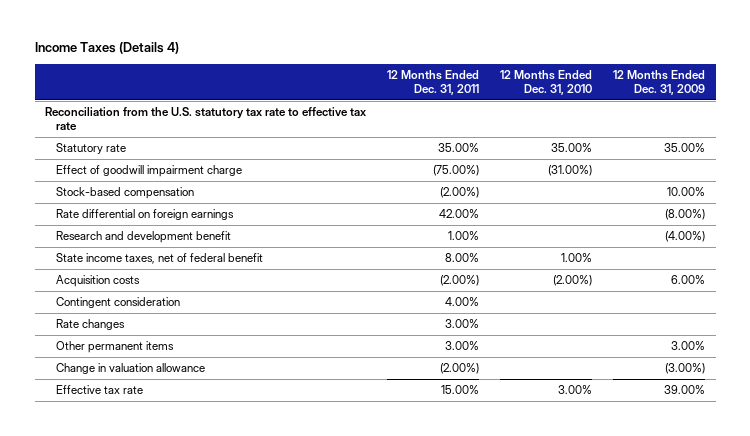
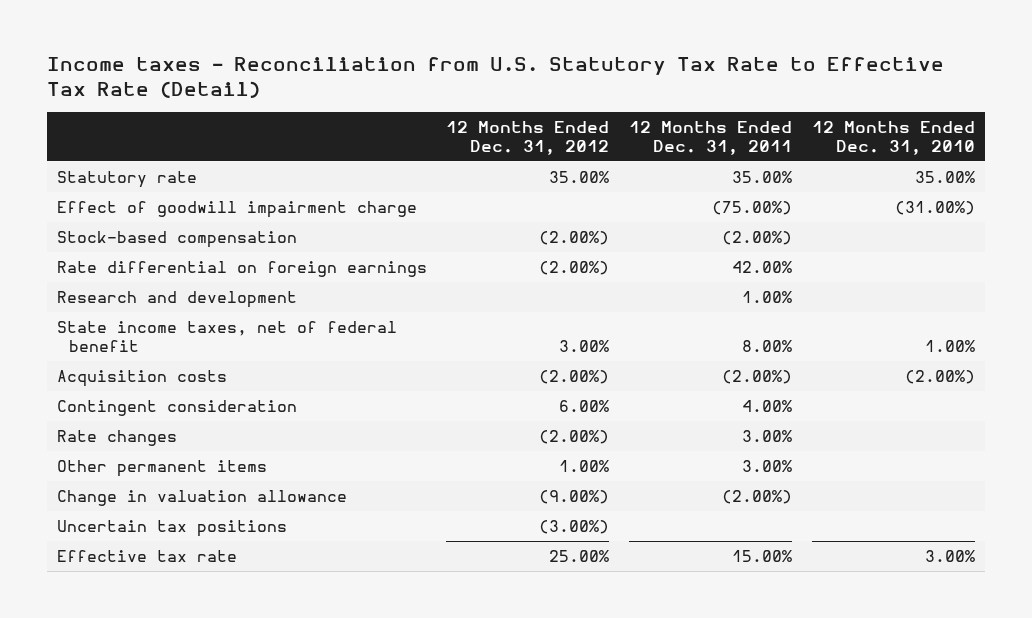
- Income Taxes (Details 4)
+ Income taxes - Reconciliation from U.S. Statutory Tax Rate to Effective Tax Rate (Detail)
- | 12 Months Ended Dec. 31, 2011 | 12 Months Ended Dec. 31, 2010 | 12 Months Ended Dec. 31, 2009
+ | 12 Months Ended Dec. 31, 2012 | 12 Months Ended Dec. 31, 2011 | 12 Months Ended Dec. 31, 2010
- Reconciliation from the U.S. statutory tax rate to effective tax rate
- Research and development benefit | 1.00% | | (4.00%)
+ Research and development | | 1.00% |
+ Uncertain tax positions | (3.00%) | |

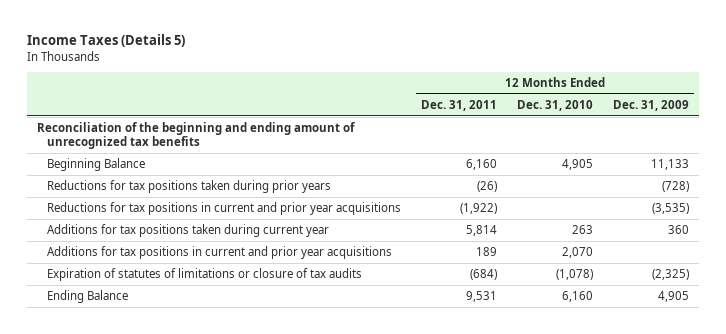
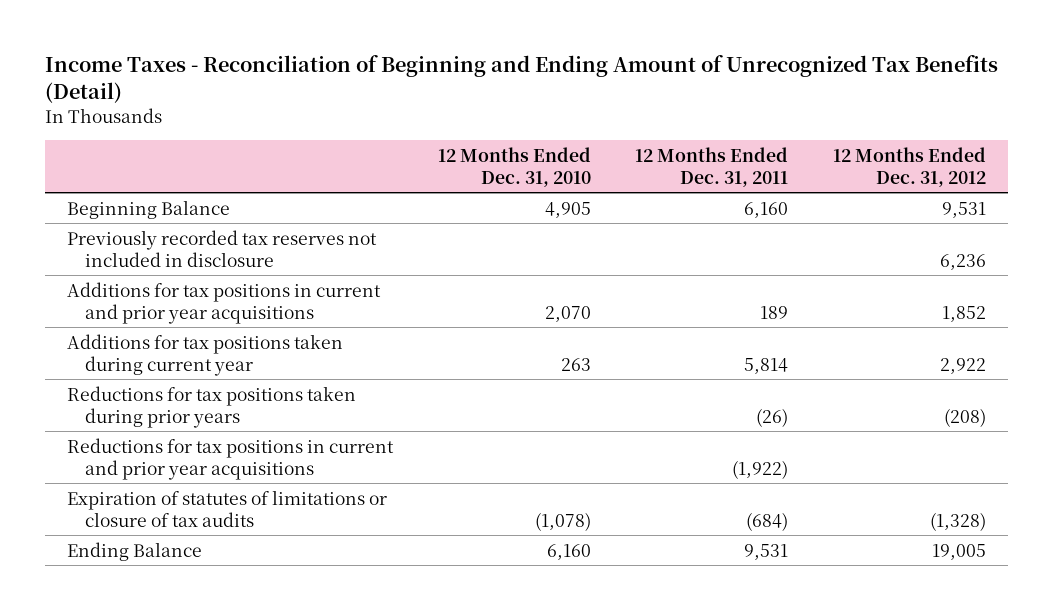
- Income Taxes (Details 5)
+ Income Taxes - Reconciliation of Beginning and Ending Amount of Unrecognized Tax Benefits (Detail)
- | 12 Months Ended Dec. 31, 2011 | 12 Months Ended Dec. 31, 2010 | 12 Months Ended Dec. 31, 2009
+ | 12 Months Ended Dec. 31, 2010 | 12 Months Ended Dec. 31, 2011 | 12 Months Ended Dec. 31, 2012
- Reconciliation of the beginning and ending amount of unrecognized tax benefits
+ Previously recorded tax reserves not included in disclosure | | | 6,236
moved up: Additions for tax positions in current and prior year acquisitions | 2,070 | 189 | 1,852
moved up: Additions for tax positions taken during current year | 263 | 5,814 | 2,922

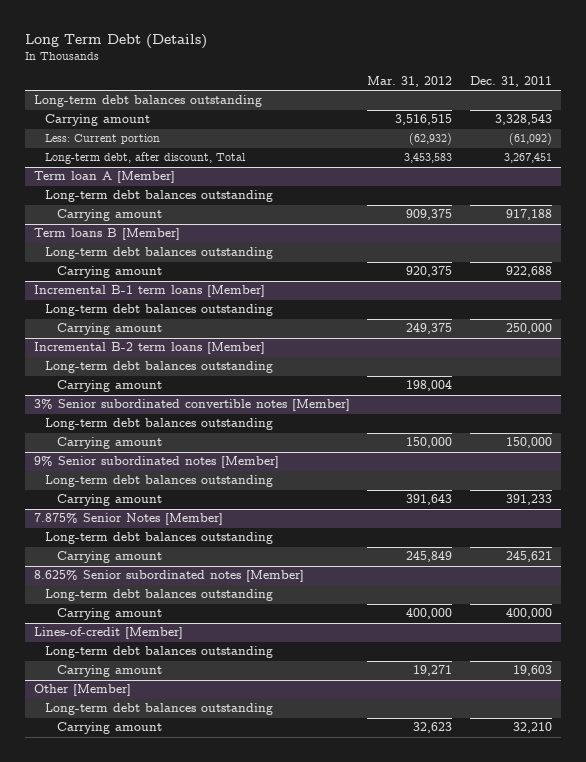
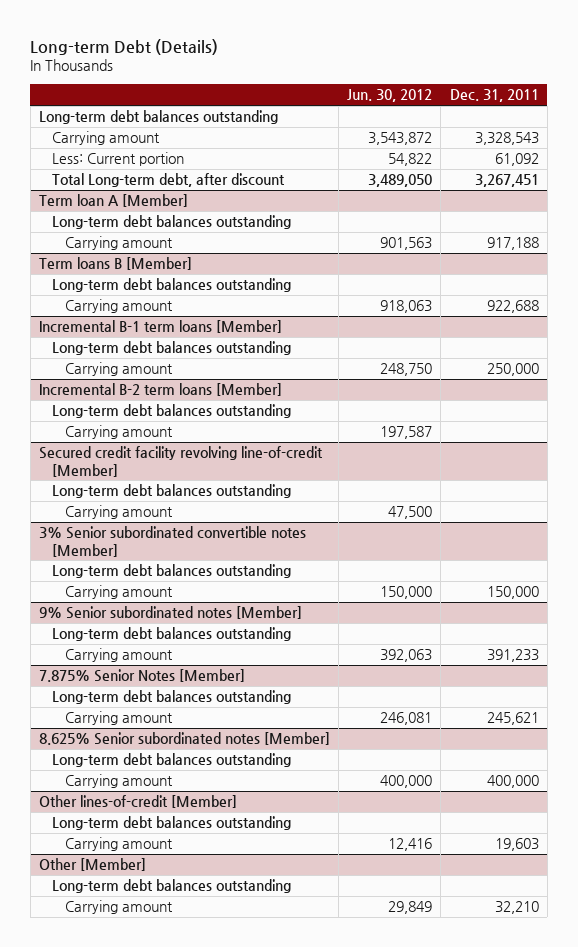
- Long Term Debt (Details)
+ Long-term Debt (Details)
- | Mar. 31, 2012 | Dec. 31, 2011
+ | Jun. 30, 2012 | Dec. 31, 2011
- Less: Current portion | (62,932) | (61,092)
- Long-term debt, after discount, Total | 3,453,583 | 3,267,451
+ Less: Current portion | 54,822 | 61,092
+ Total Long-term debt, after discount | 3,489,050 | 3,267,451
+ Secured credit facility revolving line-of-credit [Member]
+ Long-term debt balances outstanding
+ Carrying amount | 47,500 |
- Lines-of-credit [Member]
+ Other lines-of-credit [Member]

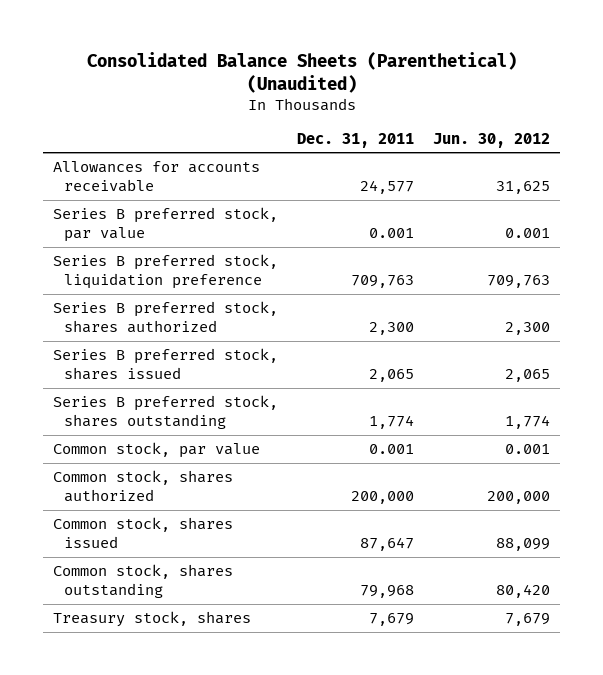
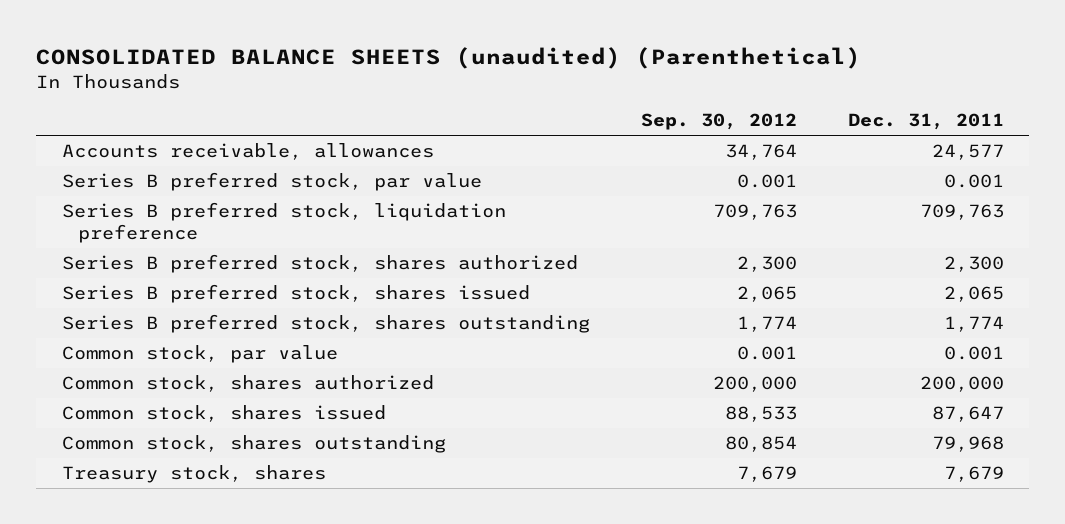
- Consolidated Balance Sheets (Parenthetical) (Unaudited)
+ CONSOLIDATED BALANCE SHEETS (unaudited) (Parenthetical)
- | Dec. 31, 2011 | Jun. 30, 2012
+ | Sep. 30, 2012 | Dec. 31, 2011
- Allowances for accounts receivable | 24,577 | 31,625
+ Accounts receivable, allowances | 34,764 | 24,577

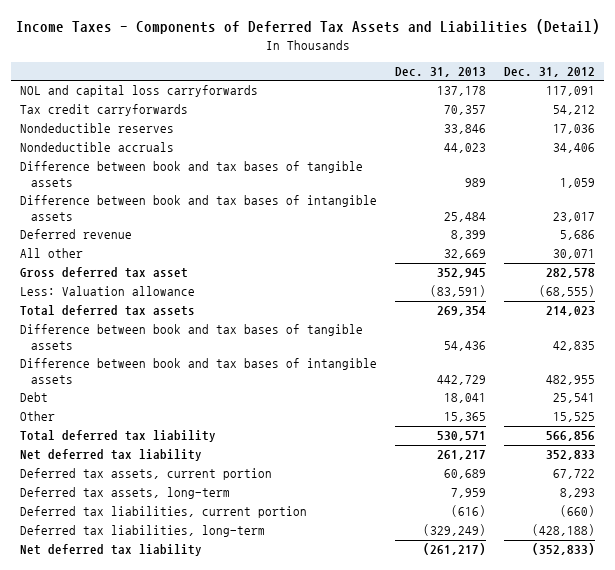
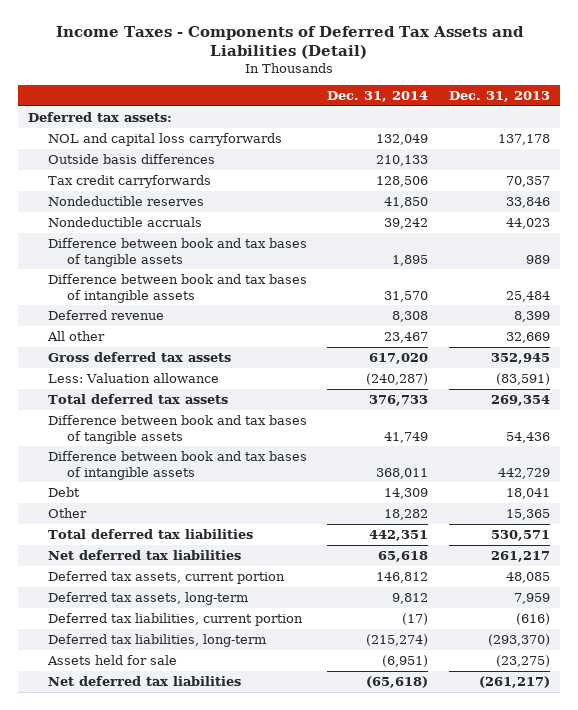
- | Dec. 31, 2013 | Dec. 31, 2012
+ | Dec. 31, 2014 | Dec. 31, 2013
+ Deferred tax assets:
+ Outside basis differences | 210,133 |
- Gross deferred tax asset | 352,945 | 282,578
+ Gross deferred tax assets | 617,020 | 352,945
- Total deferred tax liability | 530,571 | 566,856
- Net deferred tax liability | 261,217 | 352,833
- Deferred tax assets, current portion | 60,689 | 67,722
+ Total deferred tax liabilities | 442,351 | 530,571
+ Net deferred tax liabilities | 65,618 | 261,217
+ Deferred tax assets, current portion | 146,812 | 48,085
- Deferred tax liabilities, long-term | (329,249) | (428,188)
- Net deferred tax liability | (261,217) | (352,833)
+ Deferred tax liabilities, long-term | (215,274) | (293,370)
+ Assets held for sale | (6,951) | (23,275)
+ Net deferred tax liabilities | (65,618) | (261,217)

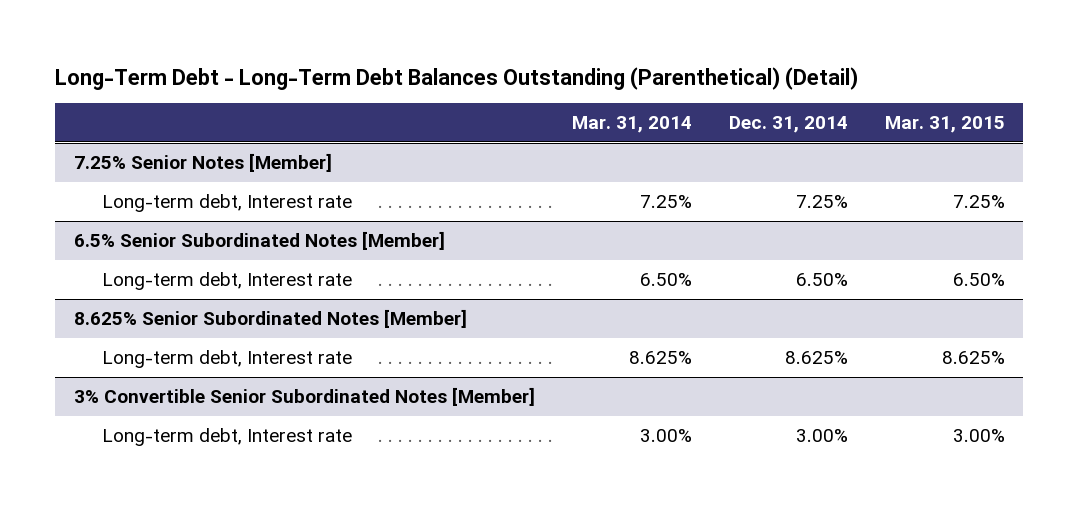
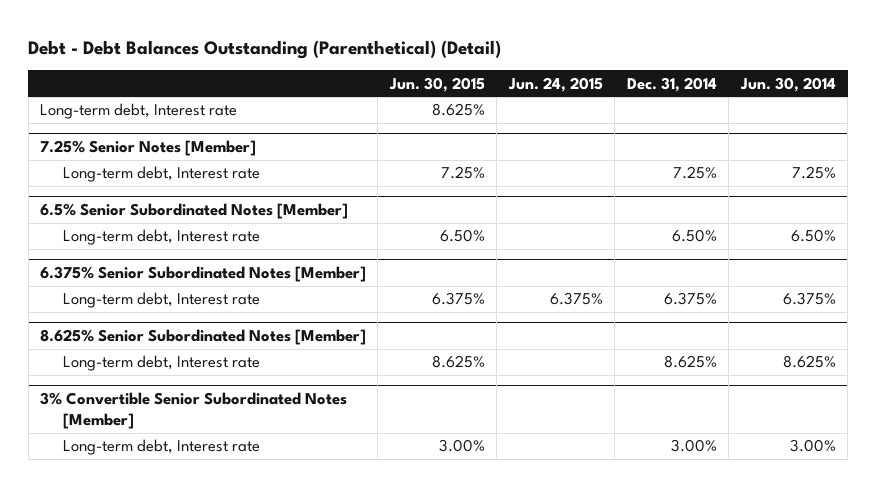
- Long-Term Debt - Long-Term Debt Balances Outstanding (Parenthetical) (Detail)
+ Debt - Debt Balances Outstanding (Parenthetical) (Detail)
- | Mar. 31, 2014 | Dec. 31, 2014 | Mar. 31, 2015
+ | Jun. 30, 2015 | Jun. 24, 2015 | Dec. 31, 2014 | Jun. 30, 2014
+ Long-term debt, Interest rate | 8.625% | | |
+ 6.375% Senior Subordinated Notes [Member]
+ Long-term debt, Interest rate | 6.375% | 6.375% | 6.375% | 6.375%

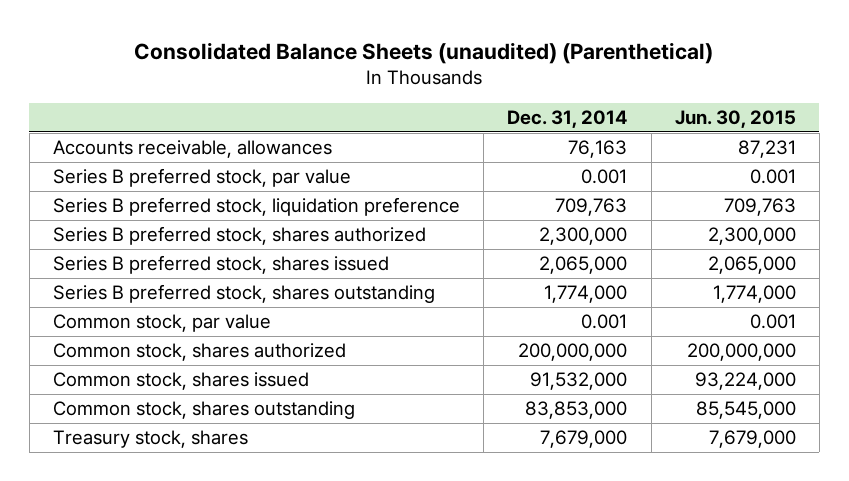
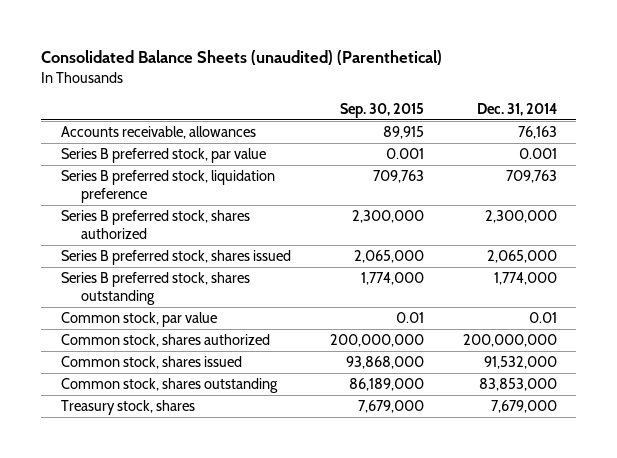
- | Dec. 31, 2014 | Jun. 30, 2015
+ | Sep. 30, 2015 | Dec. 31, 2014
- Common stock, par value | 0.001 | 0.001
+ Common stock, par value | 0.01 | 0.01

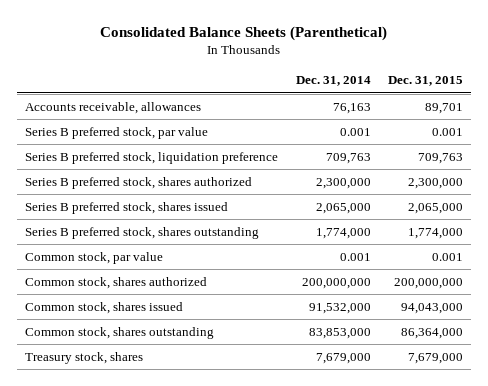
- Consolidated Balance Sheets (unaudited) (Parenthetical)
+ Consolidated Balance Sheets (Parenthetical)
- | Sep. 30, 2015 | Dec. 31, 2014
+ | Dec. 31, 2014 | Dec. 31, 2015
- Common stock, par value | 0.01 | 0.01
+ Common stock, par value | 0.001 | 0.001

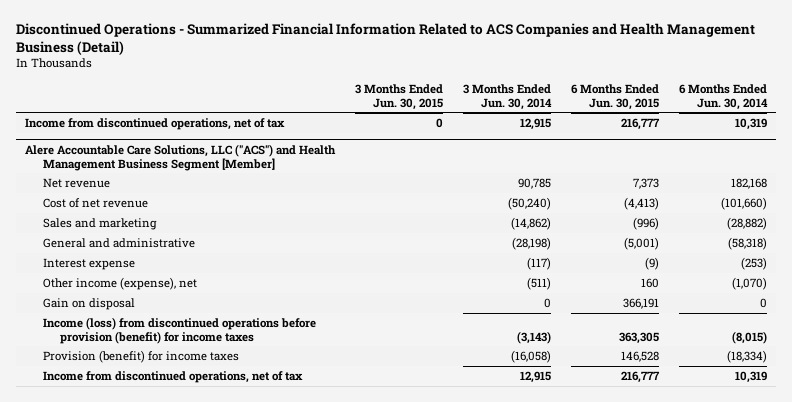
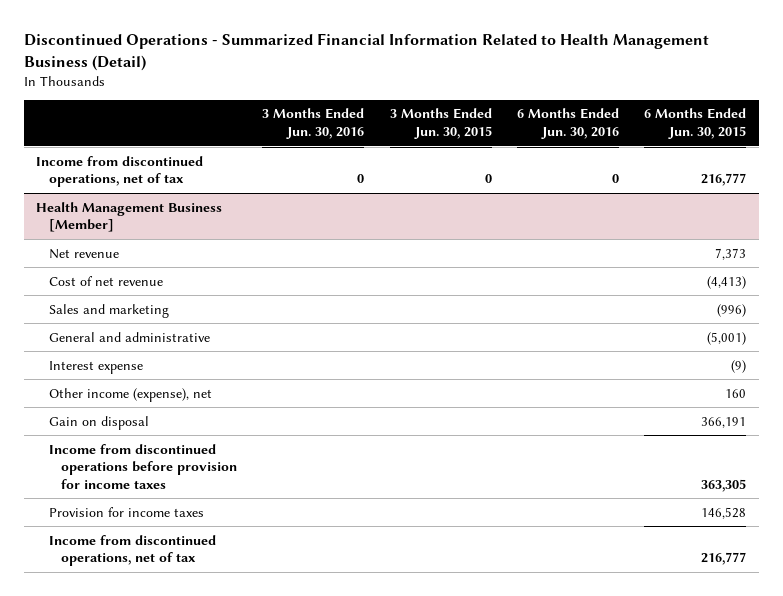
- Discontinued Operations - Summarized Financial Information Related to ACS Companies and Health Management Business (Detail)
+ Discontinued Operations - Summarized Financial Information Related to Health Management Business (Detail)
- | 3 Months Ended Jun. 30, 2015 | 3 Months Ended Jun. 30, 2014 | 6 Months Ended Jun. 30, 2015 | 6 Months Ended Jun. 30, 2014
+ | 3 Months Ended Jun. 30, 2016 | 3 Months Ended Jun. 30, 2015 | 6 Months Ended Jun. 30, 2016 | 6 Months Ended Jun. 30, 2015
- Alere Accountable Care Solutions, LLC ("ACS") and Health Management Business Segment [Member]
+ Health Management Business [Member]
- Income (loss) from discontinued operations before provision (benefit) for income taxes | | (3,143) | 363,305 | (8,015)
- Provision (benefit) for income taxes | | (16,058) | 146,528 | (18,334)
+ Income from discontinued operations before provision for income taxes | | | | 363,305
+ Provision for income taxes | | | | 146,528

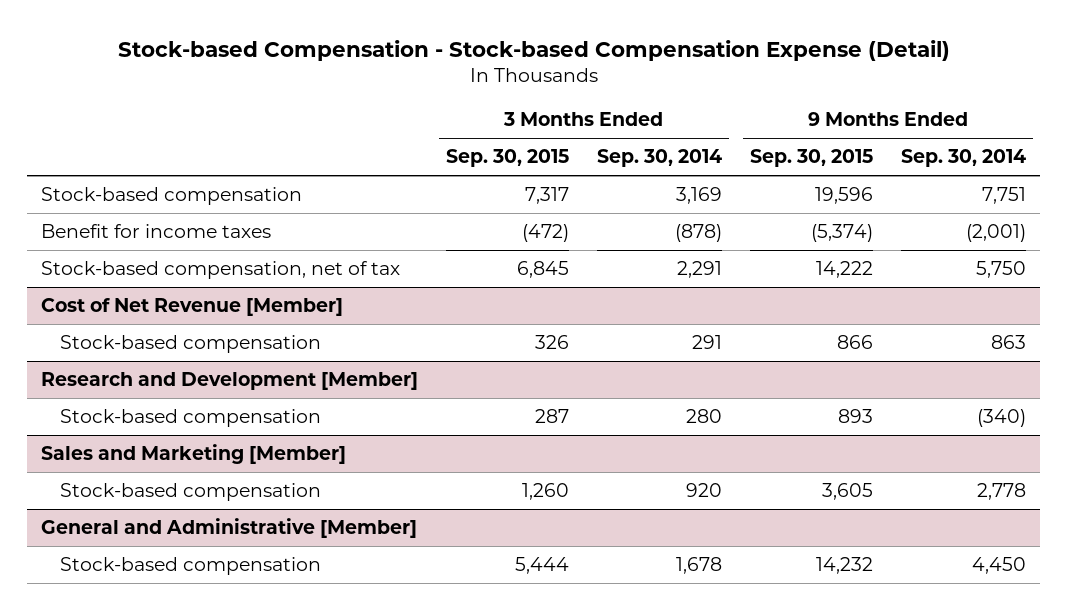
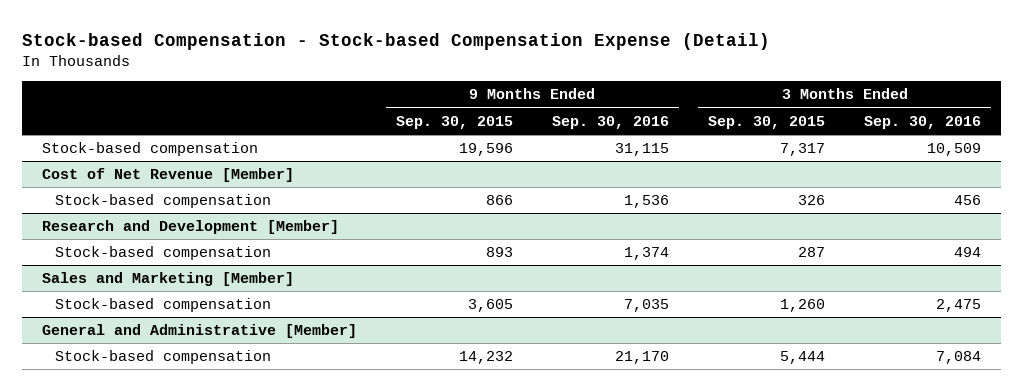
- | 3 Months Ended Sep. 30, 2015 | 3 Months Ended Sep. 30, 2014 | 9 Months Ended Sep. 30, 2015 | 9 Months Ended Sep. 30, 2014
+ | 9 Months Ended Sep. 30, 2015 | 9 Months Ended Sep. 30, 2016 | 3 Months Ended Sep. 30, 2015 | 3 Months Ended Sep. 30, 2016
- Benefit for income taxes | (472) | (878) | (5,374) | (2,001)
- Stock-based compensation, net of tax | 6,845 | 2,291 | 14,222 | 5,750

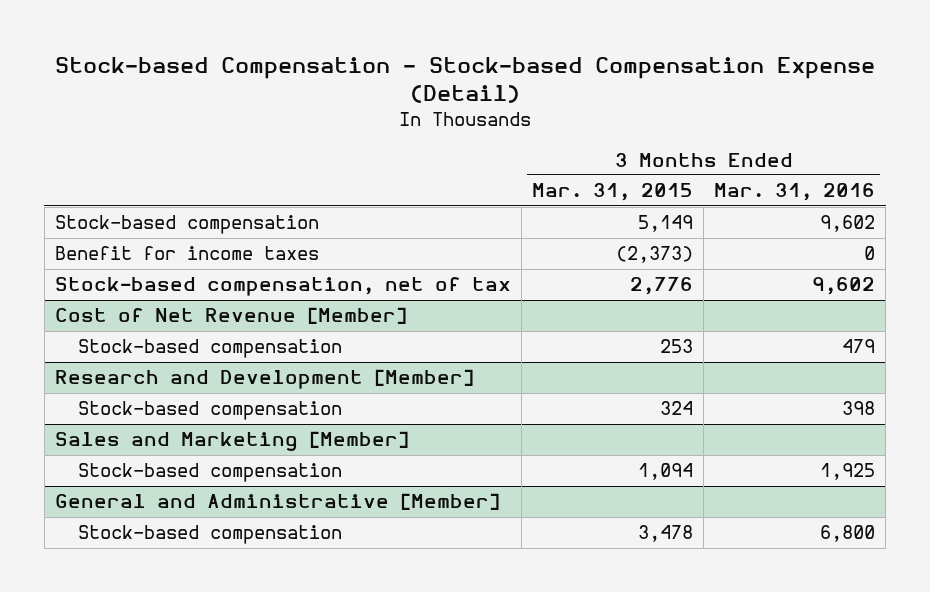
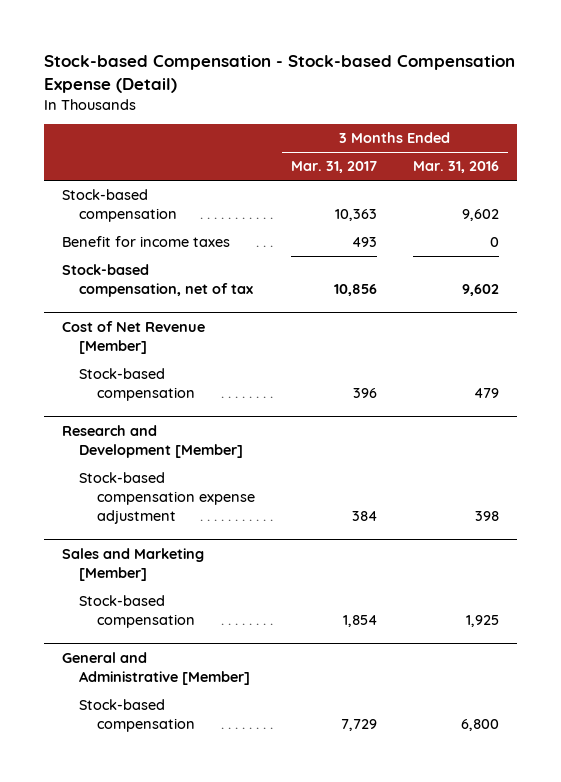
- | 3 Months Ended Mar. 31, 2015 | 3 Months Ended Mar. 31, 2016
+ | 3 Months Ended Mar. 31, 2017 | 3 Months Ended Mar. 31, 2016
@ Research and Development [Member]
- Stock-based compensation | 324 | 398
+ Stock-based compensation expense adjustment | 384 | 398

